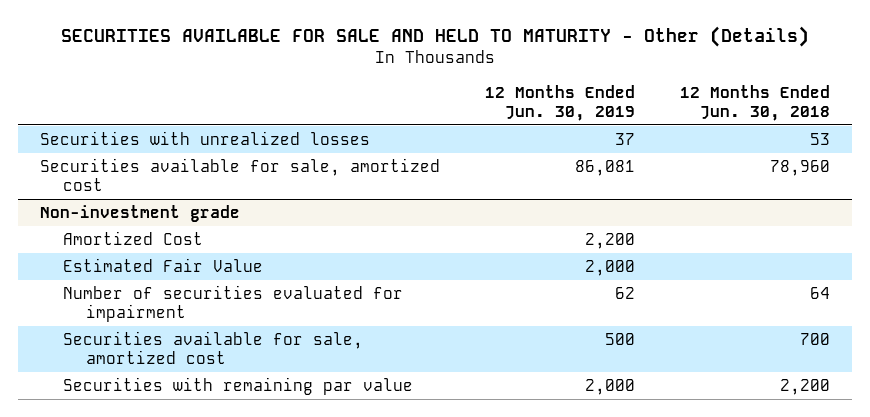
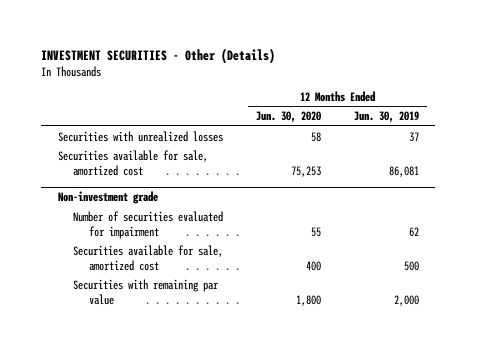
- SECURITIES AVAILABLE FOR SALE AND HELD TO MATURITY - Other (Details)
+ INVESTMENT SECURITIES - Other (Details)
- | 12 Months Ended Jun. 30, 2019 | 12 Months Ended Jun. 30, 2018
+ | 12 Months Ended Jun. 30, 2020 | 12 Months Ended Jun. 30, 2019
@ Non-investment grade
- Amortized Cost | 2,200 |
- Estimated Fair Value | 2,000 |

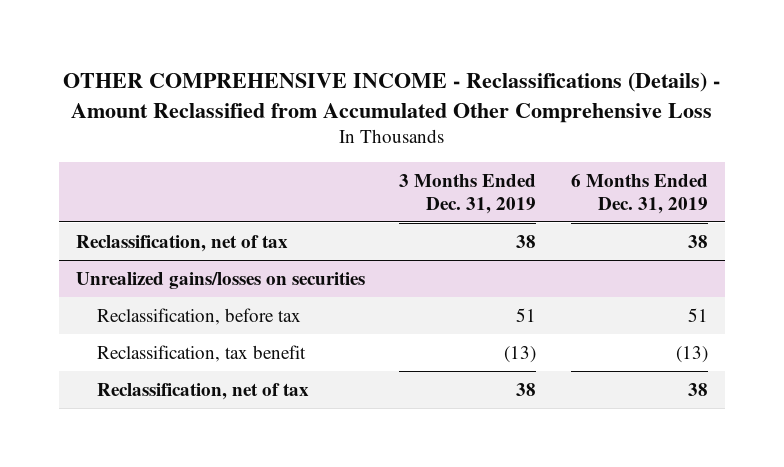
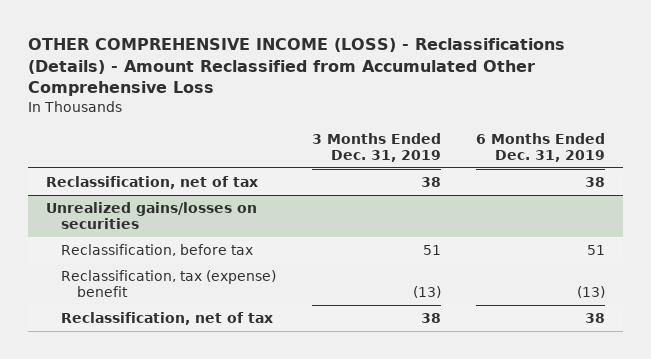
- OTHER COMPREHENSIVE INCOME - Reclassifications (Details) - Amount Reclassified from Accumulated Other Comprehensive Loss
+ OTHER COMPREHENSIVE INCOME (LOSS) - Reclassifications (Details) - Amount Reclassified from Accumulated Other Comprehensive Loss
@ Unrealized gains/losses on securities
- Reclassification, tax benefit | (13) | (13)
+ Reclassification, tax (expense) benefit | (13) | (13)

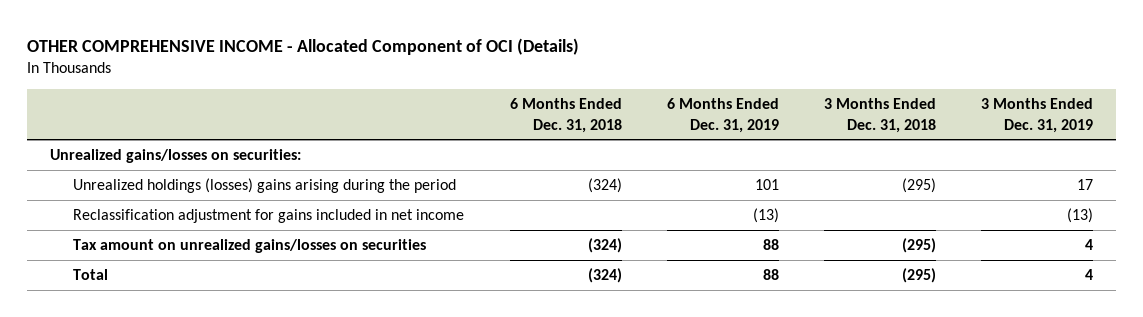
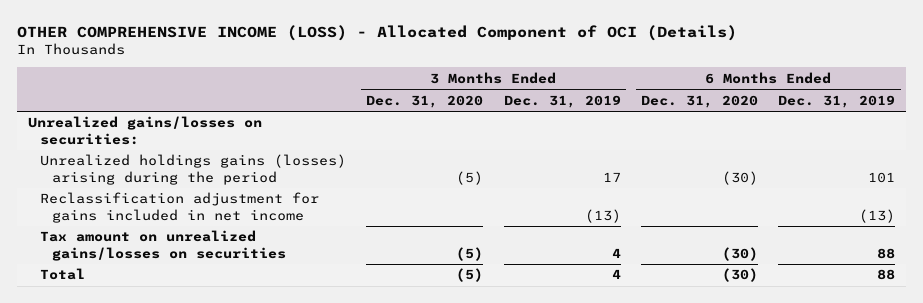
- OTHER COMPREHENSIVE INCOME - Allocated Component of OCI (Details)
+ OTHER COMPREHENSIVE INCOME (LOSS) - Allocated Component of OCI (Details)
- | 6 Months Ended Dec. 31, 2018 | 6 Months Ended Dec. 31, 2019 | 3 Months Ended Dec. 31, 2018 | 3 Months Ended Dec. 31, 2019
+ | 3 Months Ended Dec. 31, 2020 | 3 Months Ended Dec. 31, 2019 | 6 Months Ended Dec. 31, 2020 | 6 Months Ended Dec. 31, 2019
- Unrealized holdings (losses) gains arising during the period | (324) | 101 | (295) | 17
+ Unrealized holdings gains (losses) arising during the period | (5) | 17 | (30) | 101

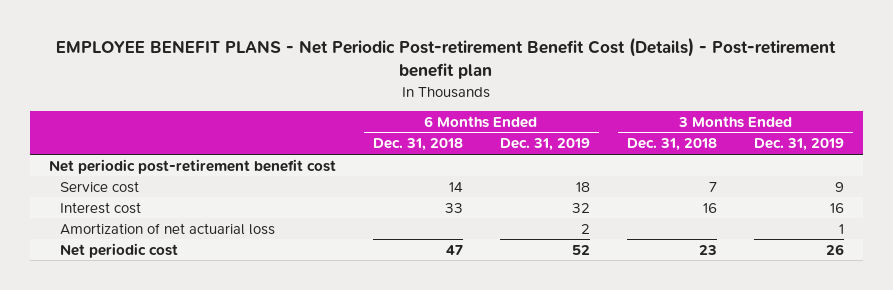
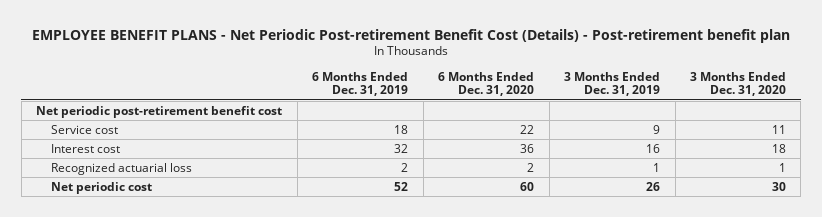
- | 6 Months Ended Dec. 31, 2018 | 6 Months Ended Dec. 31, 2019 | 3 Months Ended Dec. 31, 2018 | 3 Months Ended Dec. 31, 2019
+ | 6 Months Ended Dec. 31, 2019 | 6 Months Ended Dec. 31, 2020 | 3 Months Ended Dec. 31, 2019 | 3 Months Ended Dec. 31, 2020
- Amortization of net actuarial loss | | 2 | | 1
+ Recognized actuarial loss | 2 | 2 | 1 | 1

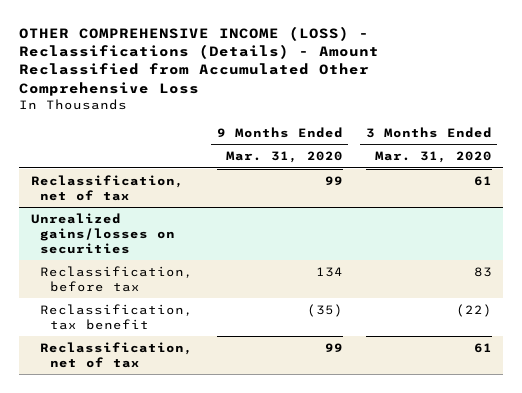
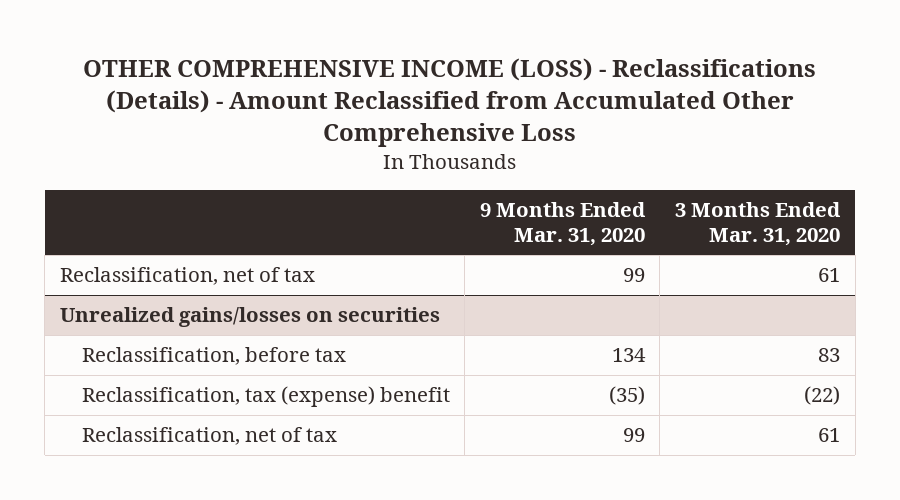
@ Unrealized gains/losses on securities
- Reclassification, tax benefit | (35) | (22)
+ Reclassification, tax (expense) benefit | (35) | (22)

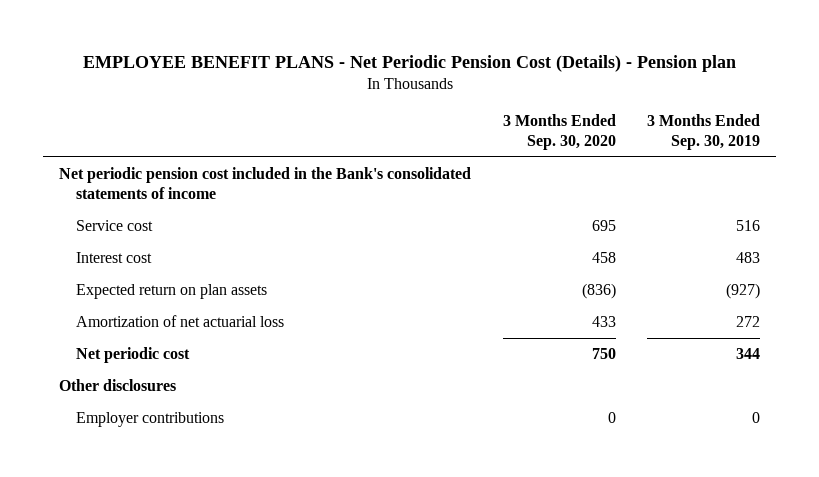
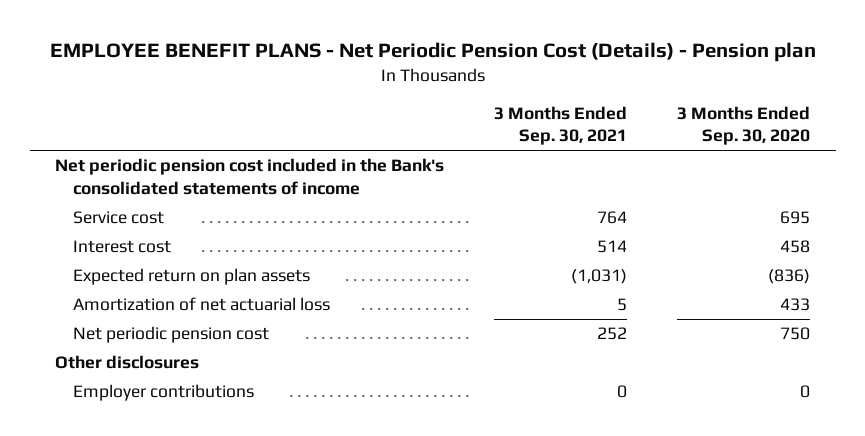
- | 3 Months Ended Sep. 30, 2020 | 3 Months Ended Sep. 30, 2019
+ | 3 Months Ended Sep. 30, 2021 | 3 Months Ended Sep. 30, 2020
- Net periodic cost | 750 | 344
+ Net periodic pension cost | 252 | 750

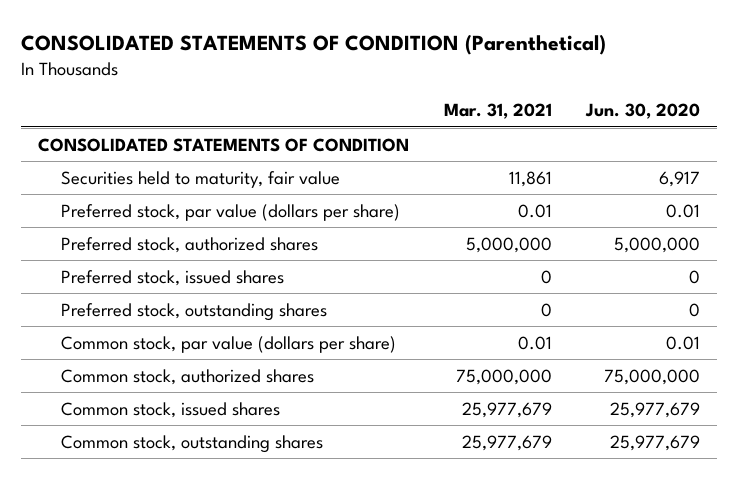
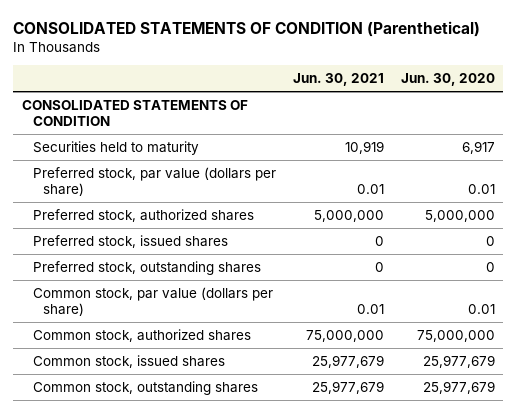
- | Mar. 31, 2021 | Jun. 30, 2020
+ | Jun. 30, 2021 | Jun. 30, 2020
- Securities held to maturity, fair value | 11,861 | 6,917
+ Securities held to maturity | 10,919 | 6,917

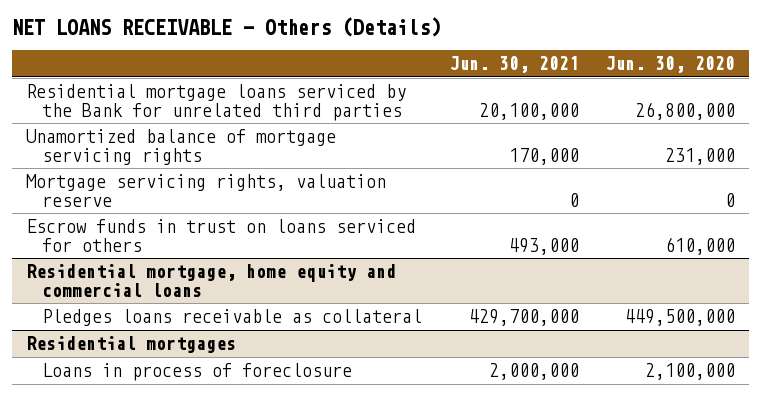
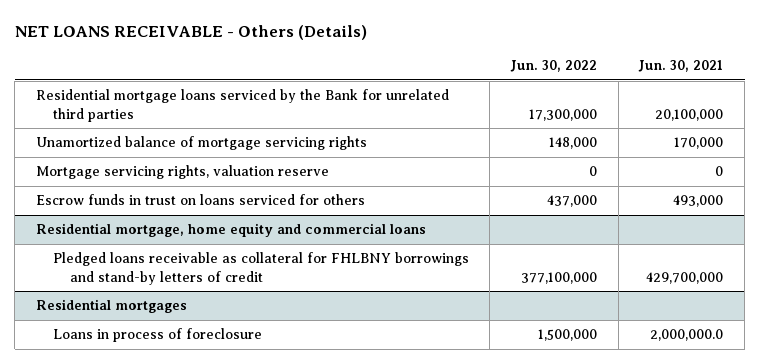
- | Jun. 30, 2021 | Jun. 30, 2020
+ | Jun. 30, 2022 | Jun. 30, 2021
@ Residential mortgage, home equity and commercial loans
- Pledges loans receivable as collateral | 429,700,000 | 449,500,000
+ Pledged loans receivable as collateral for FHLBNY borrowings and stand-by letters of credit | 377,100,000 | 429,700,000
@ Residential mortgages
- Loans in process of foreclosure | 2,000,000 | 2,100,000
+ Loans in process of foreclosure | 1,500,000 | 2,000,000.0

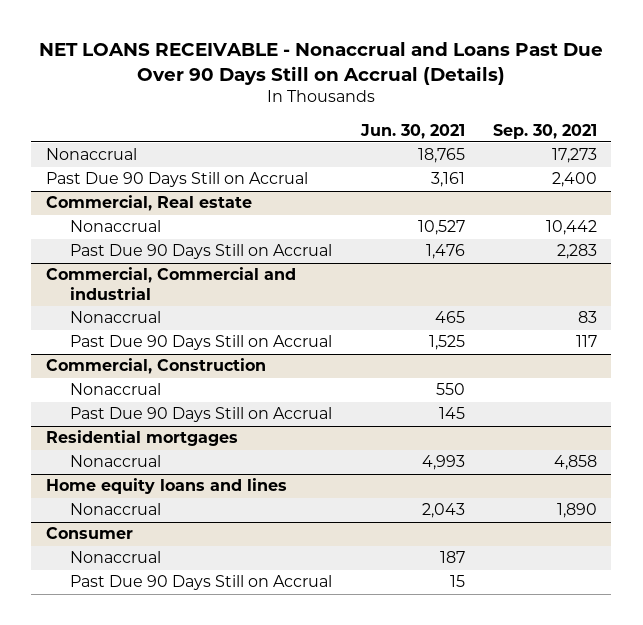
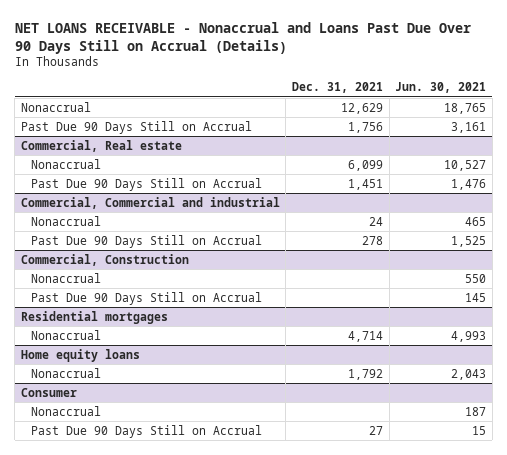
- | Jun. 30, 2021 | Sep. 30, 2021
+ | Dec. 31, 2021 | Jun. 30, 2021
- Home equity loans and lines
+ Home equity loans

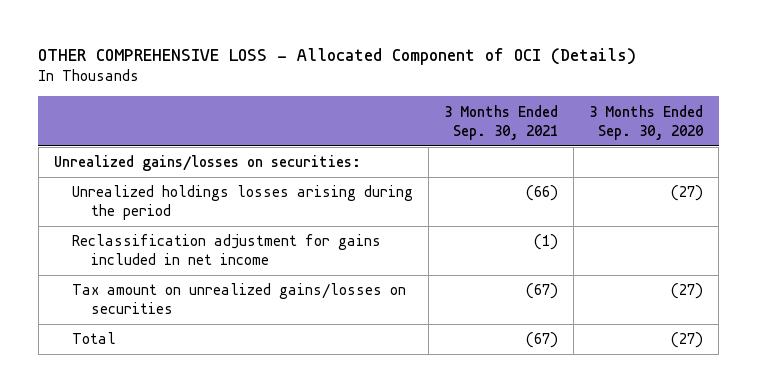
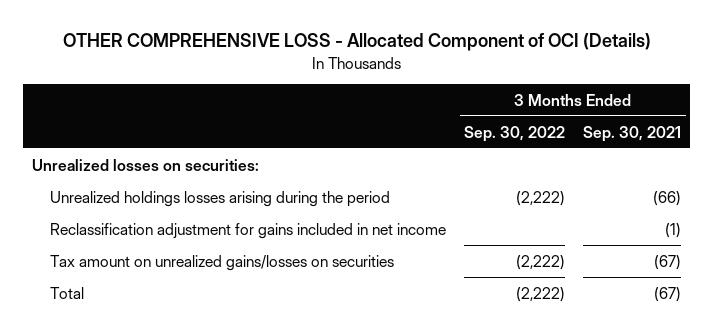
- | 3 Months Ended Sep. 30, 2021 | 3 Months Ended Sep. 30, 2020
+ | 3 Months Ended Sep. 30, 2022 | 3 Months Ended Sep. 30, 2021
- Unrealized gains/losses on securities:
+ Unrealized losses on securities:

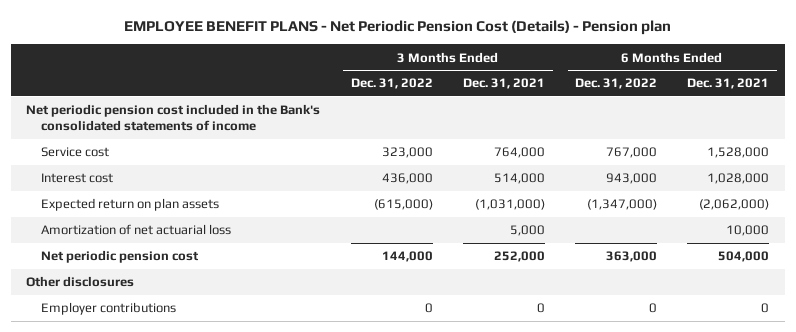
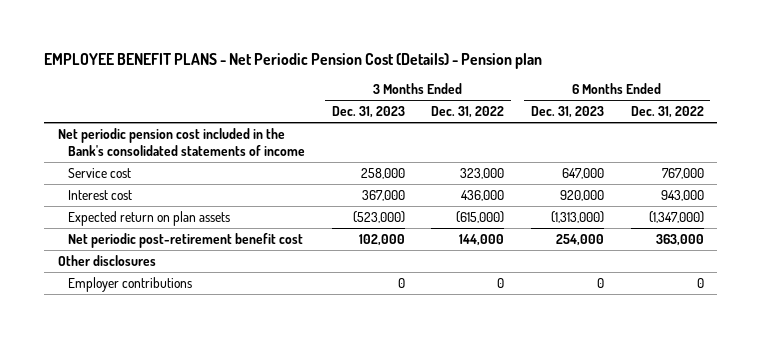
- | 3 Months Ended Dec. 31, 2022 | 3 Months Ended Dec. 31, 2021 | 6 Months Ended Dec. 31, 2022 | 6 Months Ended Dec. 31, 2021
+ | 3 Months Ended Dec. 31, 2023 | 3 Months Ended Dec. 31, 2022 | 6 Months Ended Dec. 31, 2023 | 6 Months Ended Dec. 31, 2022
- Amortization of net actuarial loss | | 5,000 | | 10,000
- Net periodic pension cost | 144,000 | 252,000 | 363,000 | 504,000
+ Net periodic post-retirement benefit cost | 102,000 | 144,000 | 254,000 | 363,000

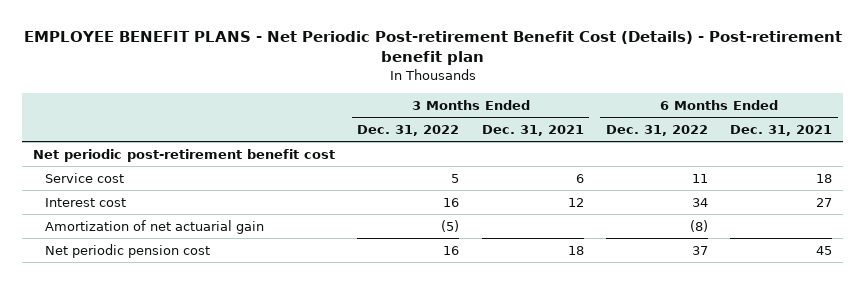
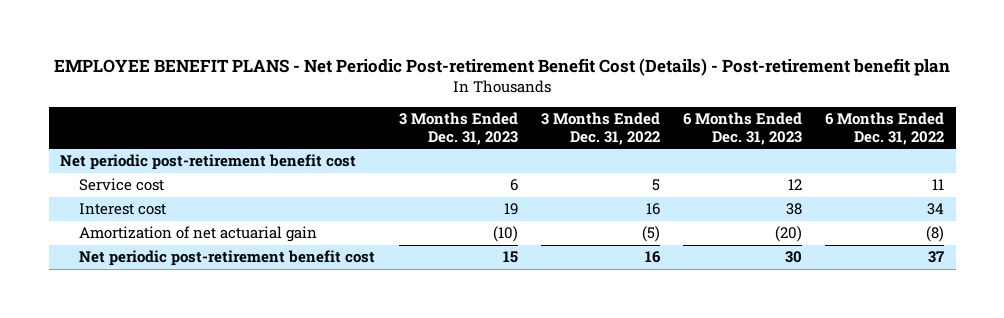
- | 3 Months Ended Dec. 31, 2022 | 3 Months Ended Dec. 31, 2021 | 6 Months Ended Dec. 31, 2022 | 6 Months Ended Dec. 31, 2021
+ | 3 Months Ended Dec. 31, 2023 | 3 Months Ended Dec. 31, 2022 | 6 Months Ended Dec. 31, 2023 | 6 Months Ended Dec. 31, 2022
- Net periodic pension cost | 16 | 18 | 37 | 45
+ Net periodic post-retirement benefit cost | 15 | 16 | 30 | 37

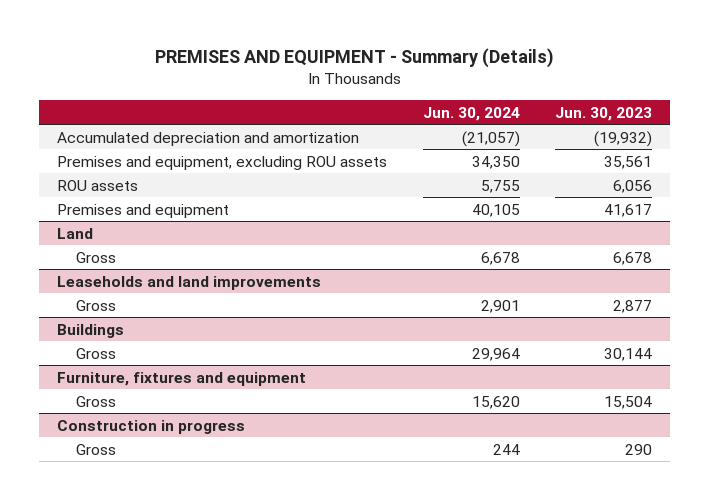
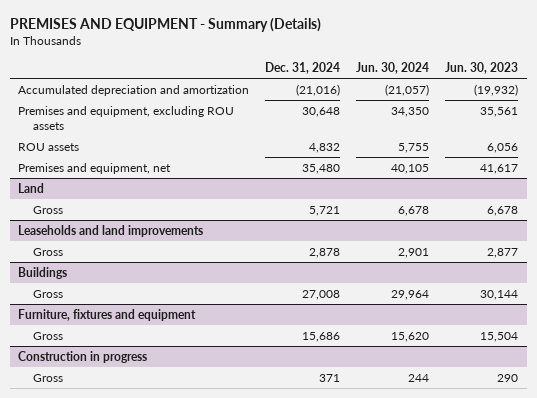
- | Jun. 30, 2024 | Jun. 30, 2023
+ | Dec. 31, 2024 | Jun. 30, 2024 | Jun. 30, 2023
- Premises and equipment | 40,105 | 41,617
+ Premises and equipment, net | 35,480 | 40,105 | 41,617

